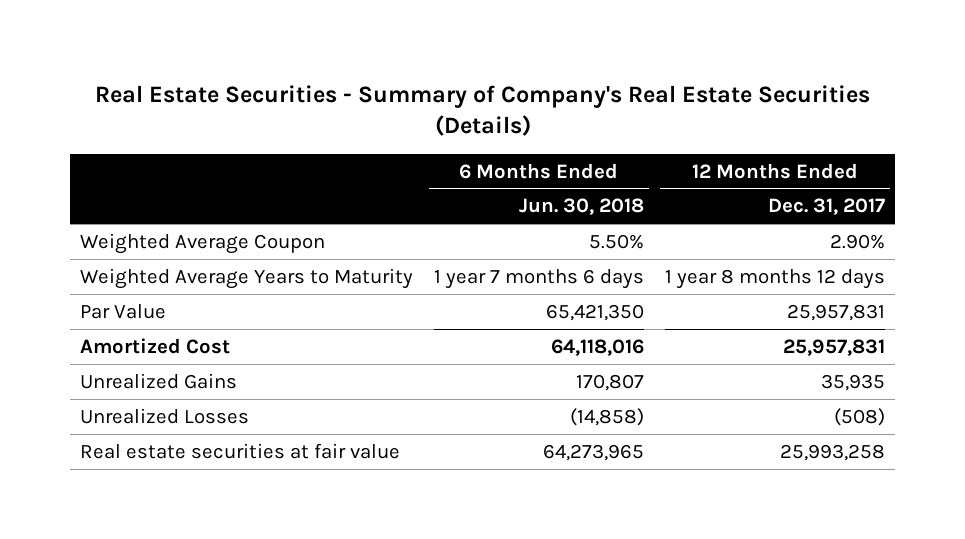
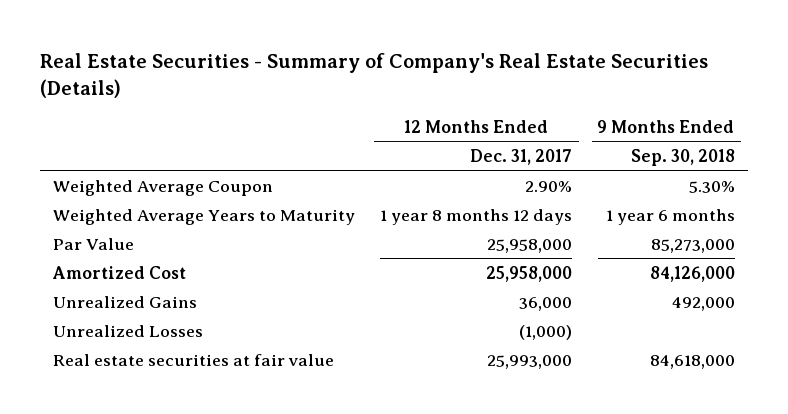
- | 6 Months Ended Jun. 30, 2018 | 12 Months Ended Dec. 31, 2017
+ | 12 Months Ended Dec. 31, 2017 | 9 Months Ended Sep. 30, 2018
- Par Value | 65,421,350 | 25,957,831
- Amortized Cost | 64,118,016 | 25,957,831
- Unrealized Gains | 170,807 | 35,935
- Unrealized Losses | (14,858) | (508)
- Real estate securities at fair value | 64,273,965 | 25,993,258
+ Par Value | 25,958,000 | 85,273,000
+ Amortized Cost | 25,958,000 | 84,126,000
+ Unrealized Gains | 36,000 | 492,000
+ Unrealized Losses | (1,000) |
+ Real estate securities at fair value | 25,993,000 | 84,618,000

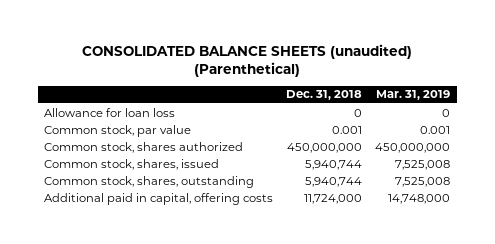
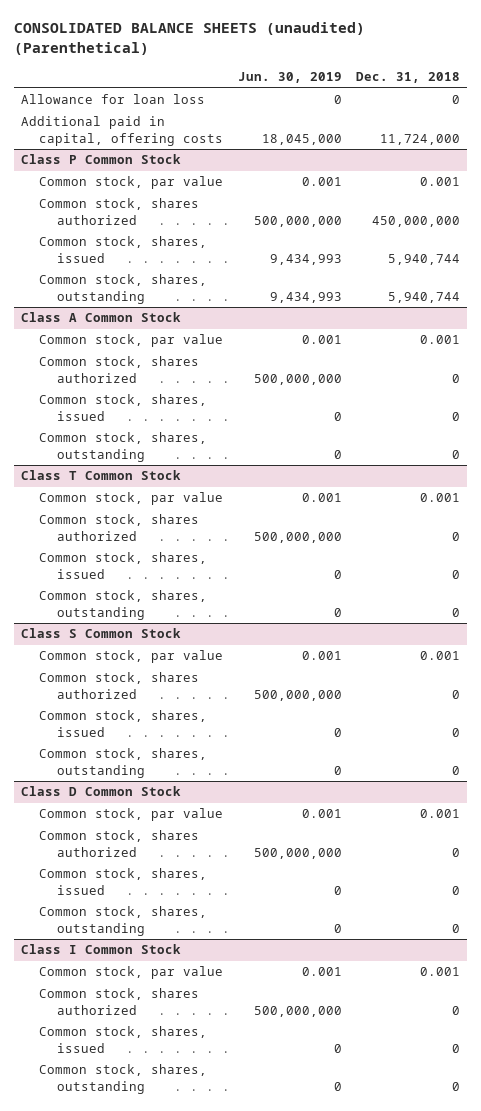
- | Dec. 31, 2018 | Mar. 31, 2019
+ | Jun. 30, 2019 | Dec. 31, 2018
moved up: Additional paid in capital, offering costs | 18,045,000 | 11,724,000
+ Class P Common Stock
+ Class A Common Stock
+ Common stock, par value | 0.001 | 0.001
+ Common stock, shares authorized | 500,000,000 | 0
+ Common stock, shares, issued | 0 | 0
+ Common stock, shares, outstanding | 0 | 0
+ Class T Common Stock
+ Common stock, par value | 0.001 | 0.001
+ Common stock, shares authorized | 500,000,000 | 0
+ Common stock, shares, issued | 0 | 0
+ Common stock, shares, outstanding | 0 | 0
+ Class S Common Stock
+ Common stock, par value | 0.001 | 0.001
+ Common stock, shares authorized | 500,000,000 | 0
+ Common stock, shares, issued | 0 | 0
+ Common stock, shares, outstanding | 0 | 0
+ Class D Common Stock
+ Common stock, par value | 0.001 | 0.001
+ Common stock, shares authorized | 500,000,000 | 0
+ Common stock, shares, issued | 0 | 0
+ Common stock, shares, outstanding | 0 | 0
+ Class I Common Stock
+ Common stock, par value | 0.001 | 0.001
+ Common stock, shares authorized | 500,000,000 | 0
+ Common stock, shares, issued | 0 | 0
+ Common stock, shares, outstanding | 0 | 0

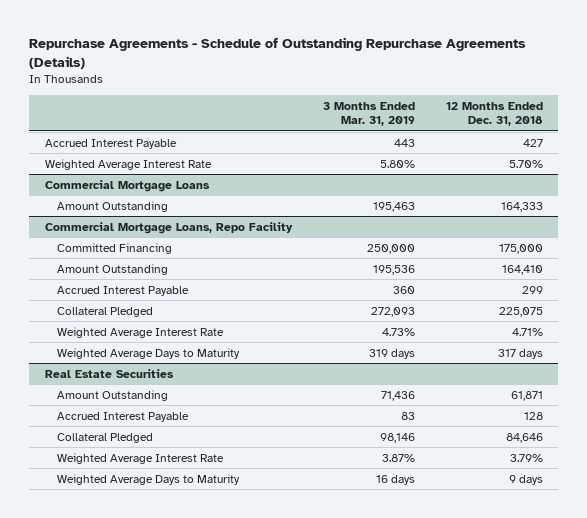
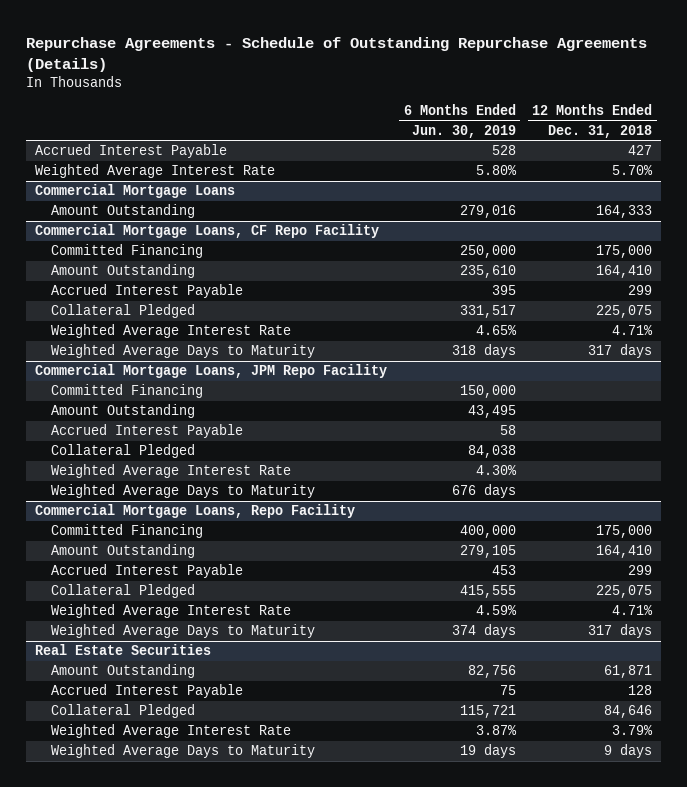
- | 3 Months Ended Mar. 31, 2019 | 12 Months Ended Dec. 31, 2018
+ | 6 Months Ended Jun. 30, 2019 | 12 Months Ended Dec. 31, 2018
+ Commercial Mortgage Loans, CF Repo Facility
+ Committed Financing | 250,000 | 175,000
+ Amount Outstanding | 235,610 | 164,410
+ Accrued Interest Payable | 395 | 299
+ Collateral Pledged | 331,517 | 225,075
+ Weighted Average Interest Rate | 4.65% | 4.71%
+ Weighted Average Days to Maturity | 318 days | 317 days
+ Commercial Mortgage Loans, JPM Repo Facility
+ Committed Financing | 150,000 |
+ Amount Outstanding | 43,495 |
+ Accrued Interest Payable | 58 |
+ Collateral Pledged | 84,038 |
+ Weighted Average Interest Rate | 4.30% |
+ Weighted Average Days to Maturity | 676 days |

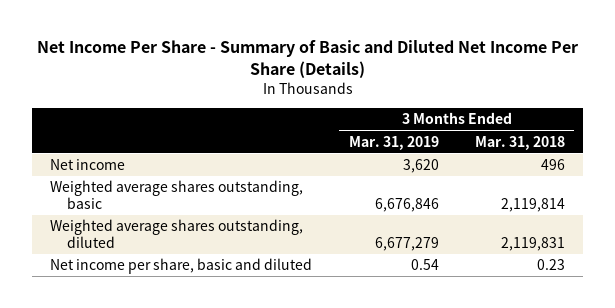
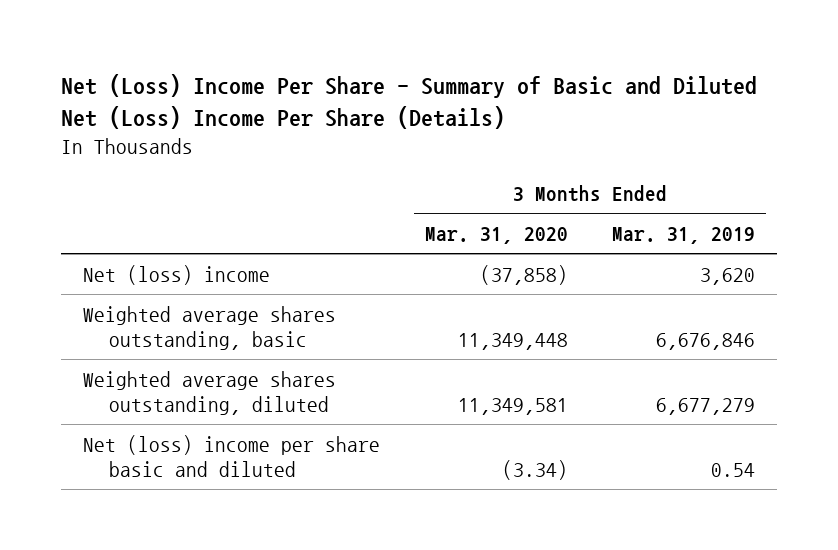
- Net Income Per Share - Summary of Basic and Diluted Net Income Per Share (Details)
+ Net (Loss) Income Per Share - Summary of Basic and Diluted Net (Loss) Income Per Share (Details)
- | 3 Months Ended Mar. 31, 2019 | 3 Months Ended Mar. 31, 2018
+ | 3 Months Ended Mar. 31, 2020 | 3 Months Ended Mar. 31, 2019
- Net income | 3,620 | 496
+ Net (loss) income | (37,858) | 3,620
- Net income per share, basic and diluted | 0.54 | 0.23
+ Net (loss) income per share basic and diluted | (3.34) | 0.54

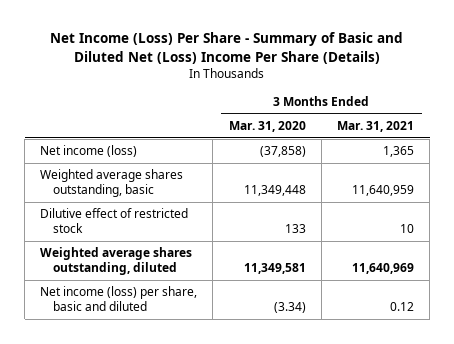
- Net (Loss) Income Per Share - Summary of Basic and Diluted Net (Loss) Income Per Share (Details)
+ Net Income (Loss) Per Share - Summary of Basic and Diluted Net (Loss) Income Per Share (Details)
- | 3 Months Ended Mar. 31, 2020 | 3 Months Ended Mar. 31, 2019
+ | 3 Months Ended Mar. 31, 2020 | 3 Months Ended Mar. 31, 2021
- Net (loss) income | (37,858) | 3,620
+ Net income (loss) | (37,858) | 1,365
+ Dilutive effect of restricted stock | 133 | 10
- Net (loss) income per share basic and diluted | (3.34) | 0.54
+ Net income (loss) per share, basic and diluted | (3.34) | 0.12

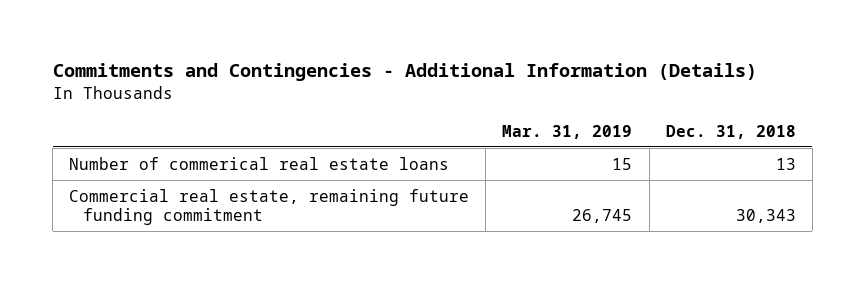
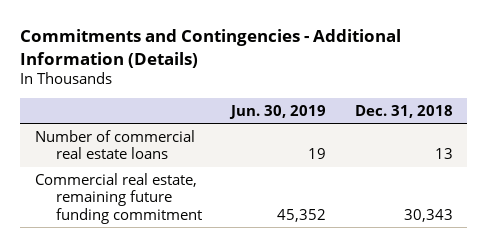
- | Mar. 31, 2019 | Dec. 31, 2018
+ | Jun. 30, 2019 | Dec. 31, 2018
- Number of commerical real estate loans | 15 | 13
+ Number of commercial real estate loans | 19 | 13

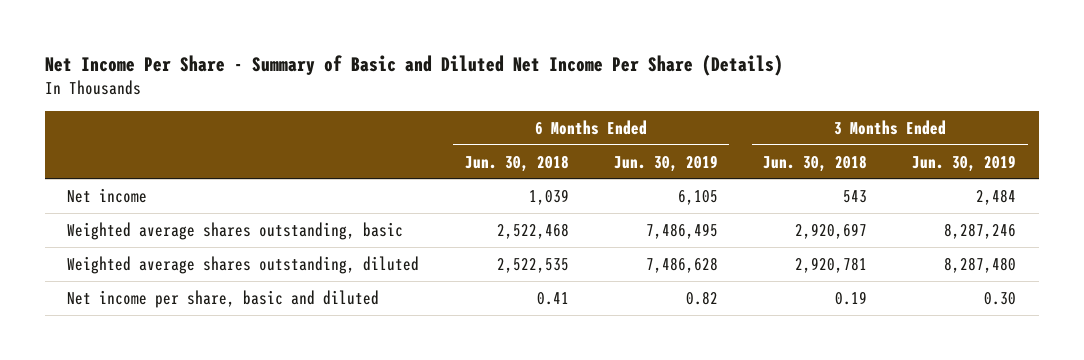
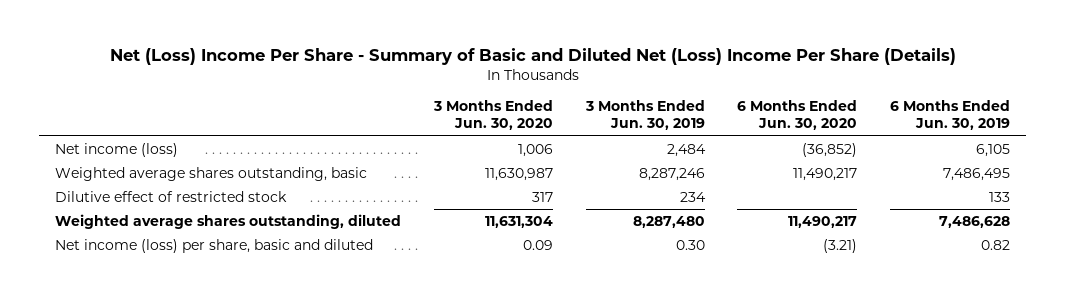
- Net Income Per Share - Summary of Basic and Diluted Net Income Per Share (Details)
+ Net (Loss) Income Per Share - Summary of Basic and Diluted Net (Loss) Income Per Share (Details)
- | 6 Months Ended Jun. 30, 2018 | 6 Months Ended Jun. 30, 2019 | 3 Months Ended Jun. 30, 2018 | 3 Months Ended Jun. 30, 2019
+ | 3 Months Ended Jun. 30, 2020 | 3 Months Ended Jun. 30, 2019 | 6 Months Ended Jun. 30, 2020 | 6 Months Ended Jun. 30, 2019
- Net income | 1,039 | 6,105 | 543 | 2,484
+ Net income (loss) | 1,006 | 2,484 | (36,852) | 6,105
+ Dilutive effect of restricted stock | 317 | 234 | | 133
- Net income per share, basic and diluted | 0.41 | 0.82 | 0.19 | 0.30
+ Net income (loss) per share, basic and diluted | 0.09 | 0.30 | (3.21) | 0.82

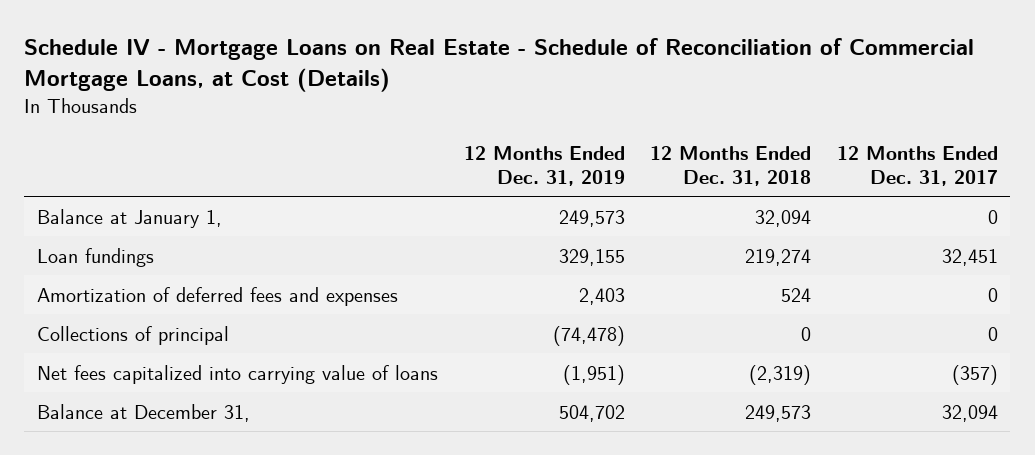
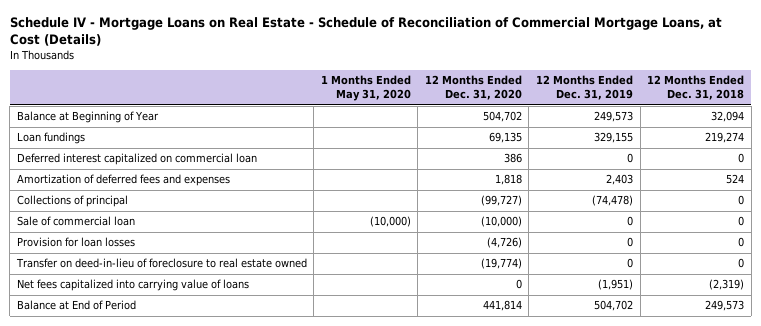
- | 12 Months Ended Dec. 31, 2019 | 12 Months Ended Dec. 31, 2018 | 12 Months Ended Dec. 31, 2017
+ | 1 Months Ended May 31, 2020 | 12 Months Ended Dec. 31, 2020 | 12 Months Ended Dec. 31, 2019 | 12 Months Ended Dec. 31, 2018
- Balance at January 1, | 249,573 | 32,094 | 0
+ Balance at Beginning of Year | | 504,702 | 249,573 | 32,094
+ Deferred interest capitalized on commercial loan | | 386 | 0 | 0
+ Sale of commercial loan | (10,000) | (10,000) | 0 | 0
+ Provision for loan losses | | (4,726) | 0 | 0
+ Transfer on deed-in-lieu of foreclosure to real estate owned | | (19,774) | 0 | 0
- Balance at December 31, | 504,702 | 249,573 | 32,094
+ Balance at End of Period | | 441,814 | 504,702 | 249,573

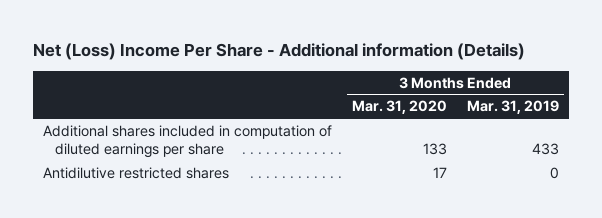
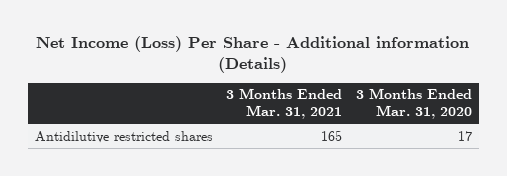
- Net (Loss) Income Per Share - Additional information (Details)
+ Net Income (Loss) Per Share - Additional information (Details)
- | 3 Months Ended Mar. 31, 2020 | 3 Months Ended Mar. 31, 2019
+ | 3 Months Ended Mar. 31, 2021 | 3 Months Ended Mar. 31, 2020
- Additional shares included in computation of diluted earnings per share | 133 | 433

